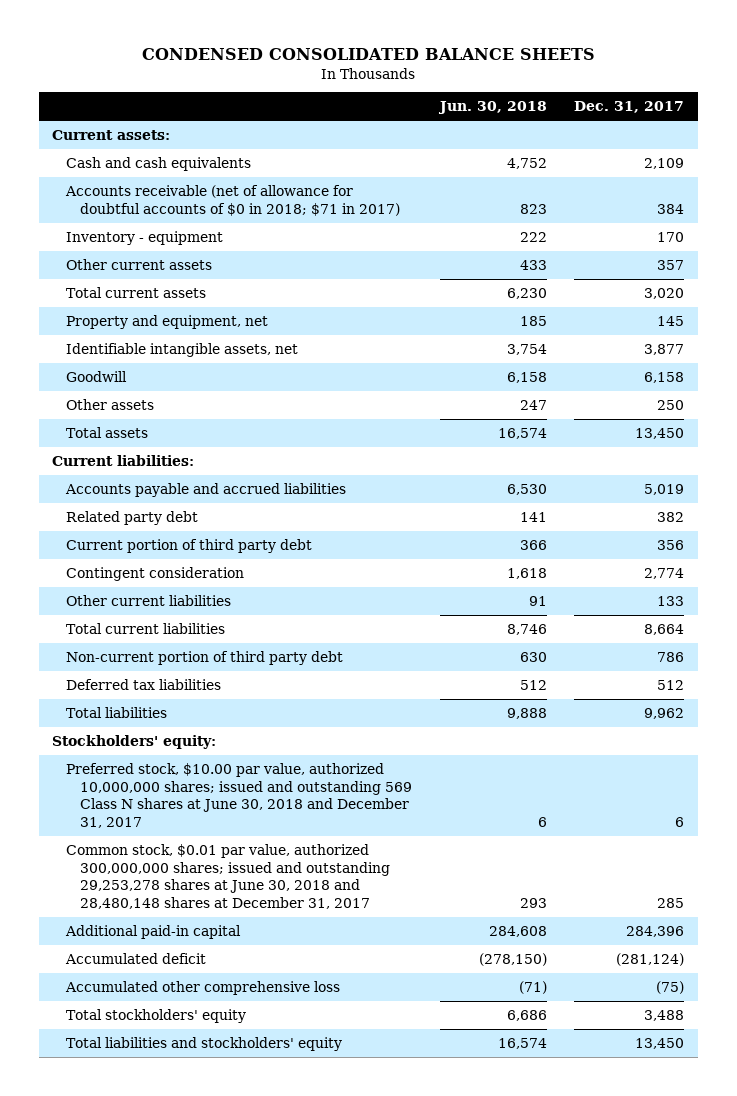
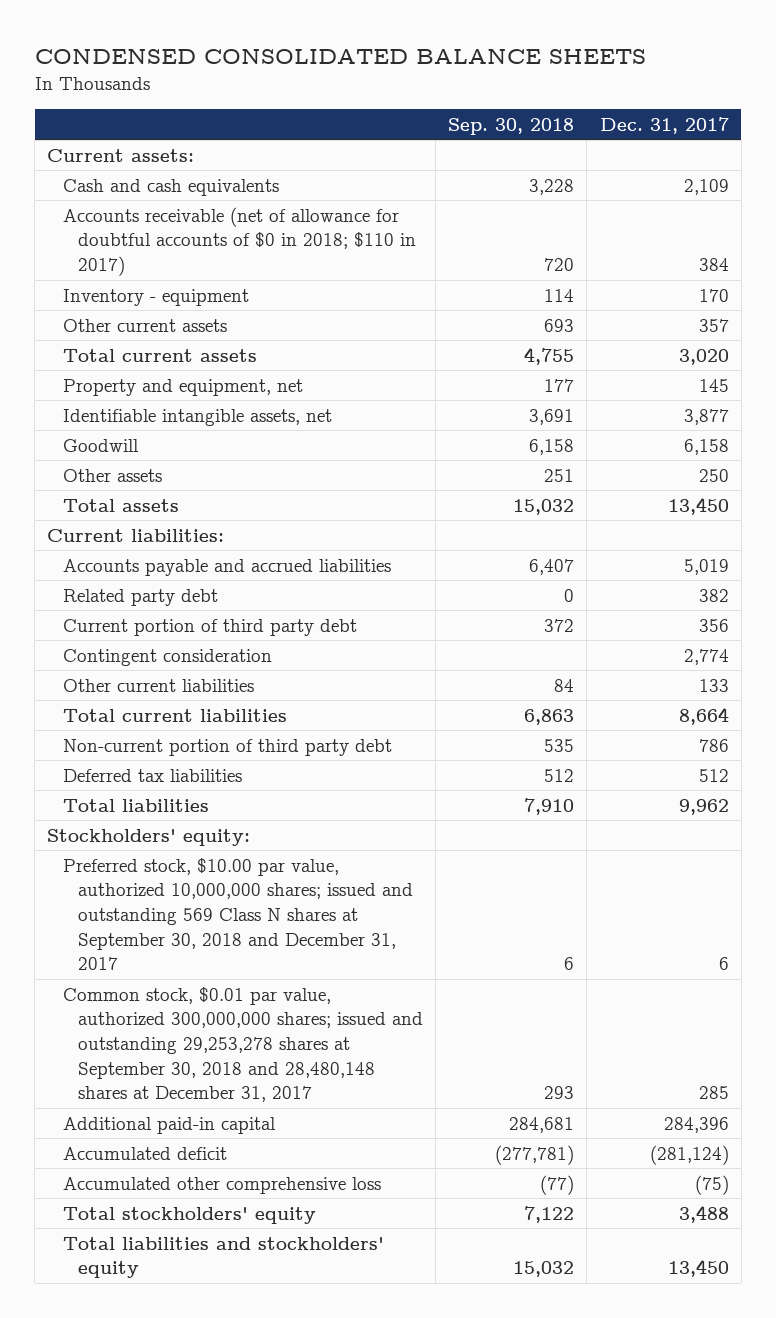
- | Jun. 30, 2018 | Dec. 31, 2017
+ | Sep. 30, 2018 | Dec. 31, 2017
- Accounts receivable (net of allowance for doubtful accounts of $0 in 2018; $71 in 2017) | 823 | 384
+ Accounts receivable (net of allowance for doubtful accounts of $0 in 2018; $110 in 2017) | 720 | 384
- Preferred stock, $10.00 par value, authorized 10,000,000 shares; issued and outstanding 569 Class N shares at June 30, 2018 and December 31, 2017 | 6 | 6
- Common stock, $0.01 par value, authorized 300,000,000 shares; issued and outstanding 29,253,278 shares at June 30, 2018 and 28,480,148 shares at December 31, 2017 | 293 | 285
+ Preferred stock, $10.00 par value, authorized 10,000,000 shares; issued and outstanding 569 Class N shares at September 30, 2018 and December 31, 2017 | 6 | 6
+ Common stock, $0.01 par value, authorized 300,000,000 shares; issued and outstanding 29,253,278 shares at September 30, 2018 and 28,480,148 shares at December 31, 2017 | 293 | 285

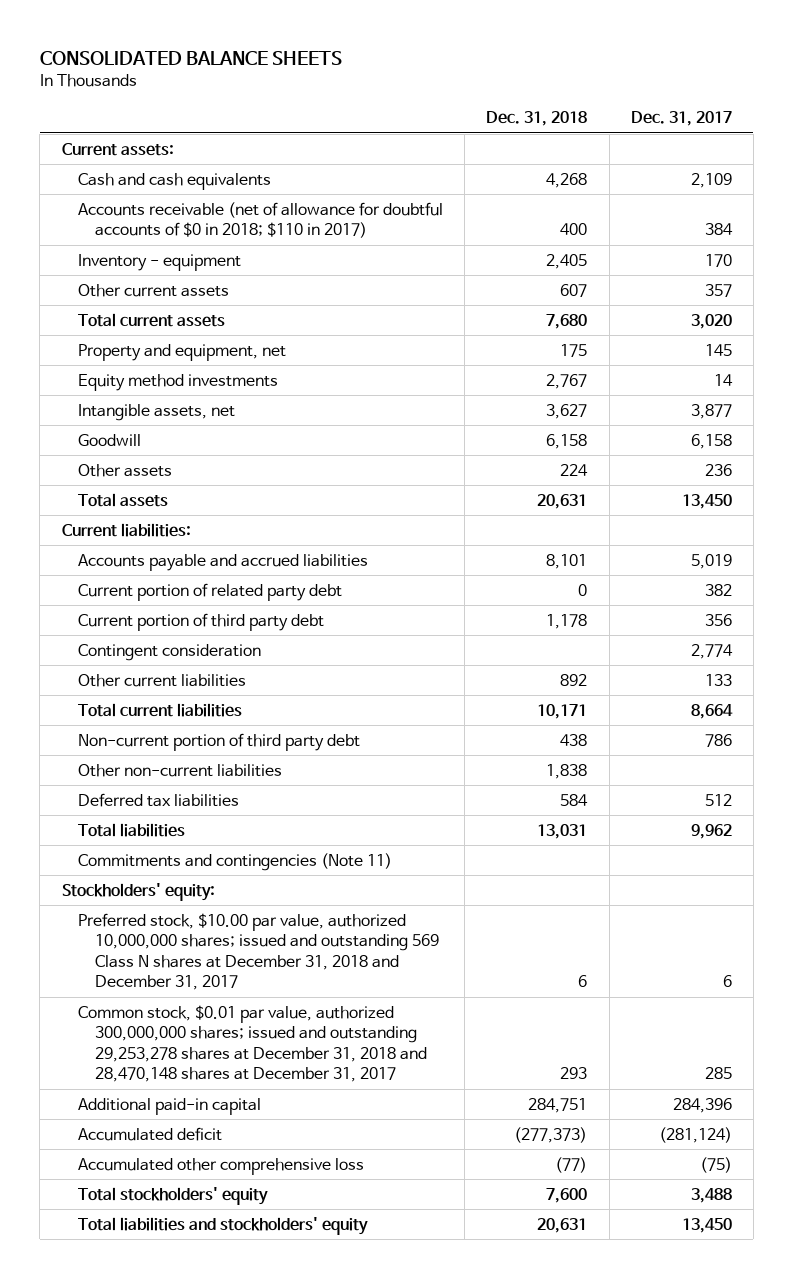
- CONDENSED CONSOLIDATED BALANCE SHEETS
+ CONSOLIDATED BALANCE SHEETS
- | Sep. 30, 2018 | Dec. 31, 2017
+ | Dec. 31, 2018 | Dec. 31, 2017
- Identifiable intangible assets, net | 3,691 | 3,877
+ Equity method investments | 2,767 | 14
+ Intangible assets, net | 3,627 | 3,877
- Other assets | 251 | 250
+ Other assets | 224 | 236
- Related party debt | 0 | 382
+ Current portion of related party debt | 0 | 382
+ Other non-current liabilities | 1,838 |
+ Commitments and contingencies (Note 11)
- Preferred stock, $10.00 par value, authorized 10,000,000 shares; issued and outstanding 569 Class N shares at September 30, 2018 and December 31, 2017 | 6 | 6
- Common stock, $0.01 par value, authorized 300,000,000 shares; issued and outstanding 29,253,278 shares at September 30, 2018 and 28,480,148 shares at December 31, 2017 | 293 | 285
+ Preferred stock, $10.00 par value, authorized 10,000,000 shares; issued and outstanding 569 Class N shares at December 31, 2018 and December 31, 2017 | 6 | 6
+ Common stock, $0.01 par value, authorized 300,000,000 shares; issued and outstanding 29,253,278 shares at December 31, 2018 and 28,470,148 shares at December 31, 2017 | 293 | 285

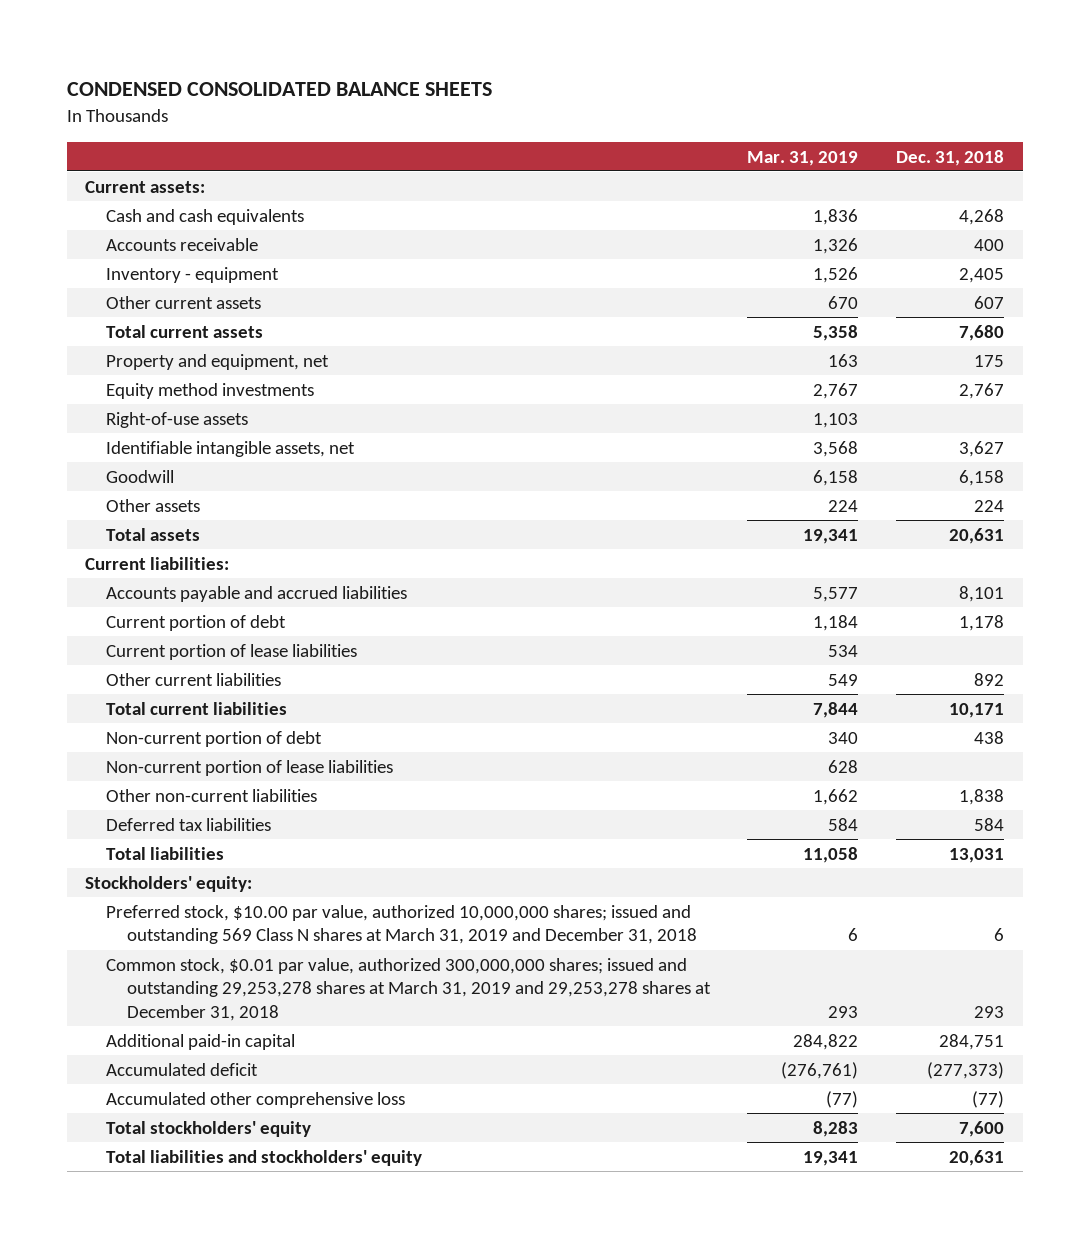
- CONSOLIDATED BALANCE SHEETS
+ CONDENSED CONSOLIDATED BALANCE SHEETS
- | Dec. 31, 2018 | Dec. 31, 2017
+ | Mar. 31, 2019 | Dec. 31, 2018
- Accounts receivable (net of allowance for doubtful accounts of $0 in 2018; $110 in 2017) | 400 | 384
+ Accounts receivable | 1,326 | 400
- Intangible assets, net | 3,627 | 3,877
+ Right-of-use assets | 1,103 |
+ Identifiable intangible assets, net | 3,568 | 3,627
- Current portion of related party debt | 0 | 382
- Current portion of third party debt | 1,178 | 356
- Contingent consideration | | 2,774
+ Current portion of debt | 1,184 | 1,178
+ Current portion of lease liabilities | 534 |
- Non-current portion of third party debt | 438 | 786
+ Non-current portion of debt | 340 | 438
+ Non-current portion of lease liabilities | 628 |
- Commitments and contingencies (Note 11)
- Preferred stock, $10.00 par value, authorized 10,000,000 shares; issued and outstanding 569 Class N shares at December 31, 2018 and December 31, 2017 | 6 | 6
- Common stock, $0.01 par value, authorized 300,000,000 shares; issued and outstanding 29,253,278 shares at December 31, 2018 and 28,470,148 shares at December 31, 2017 | 293 | 285
+ Preferred stock, $10.00 par value, authorized 10,000,000 shares; issued and outstanding 569 Class N shares at March 31, 2019 and December 31, 2018 | 6 | 6
+ Common stock, $0.01 par value, authorized 300,000,000 shares; issued and outstanding 29,253,278 shares at March 31, 2019 and 29,253,278 shares at December 31, 2018 | 293 | 293

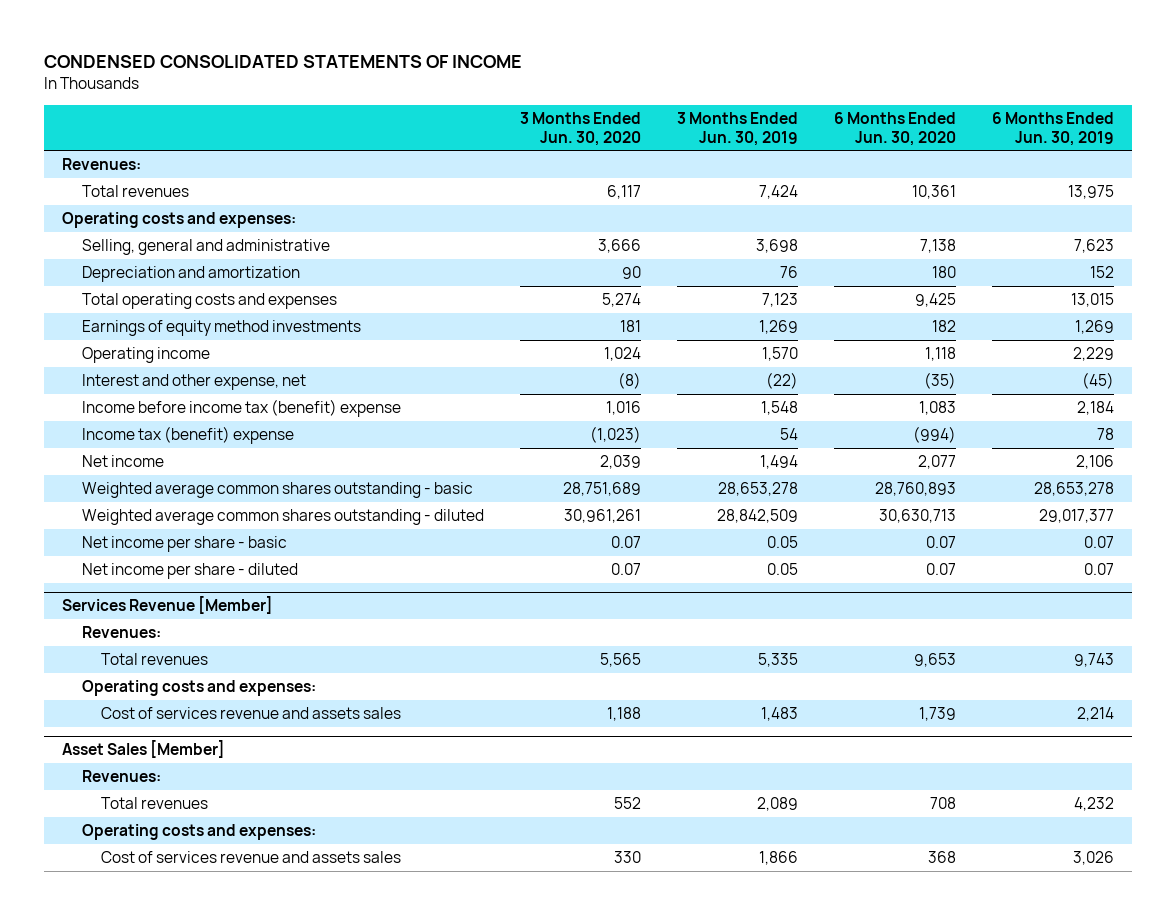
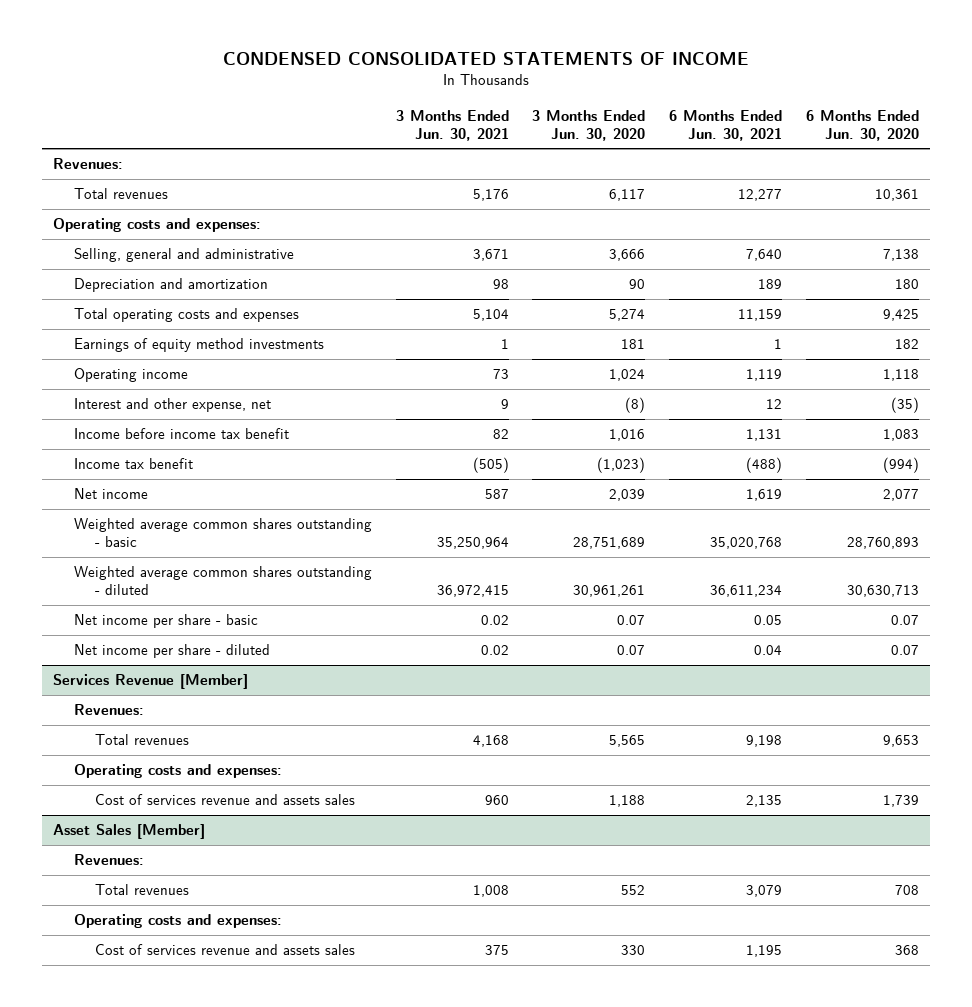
- | 3 Months Ended Jun. 30, 2020 | 3 Months Ended Jun. 30, 2019 | 6 Months Ended Jun. 30, 2020 | 6 Months Ended Jun. 30, 2019
+ | 3 Months Ended Jun. 30, 2021 | 3 Months Ended Jun. 30, 2020 | 6 Months Ended Jun. 30, 2021 | 6 Months Ended Jun. 30, 2020
- Income before income tax (benefit) expense | 1,016 | 1,548 | 1,083 | 2,184
- Income tax (benefit) expense | (1,023) | 54 | (994) | 78
+ Income before income tax benefit | 82 | 1,016 | 1,131 | 1,083
+ Income tax benefit | (505) | (1,023) | (488) | (994)

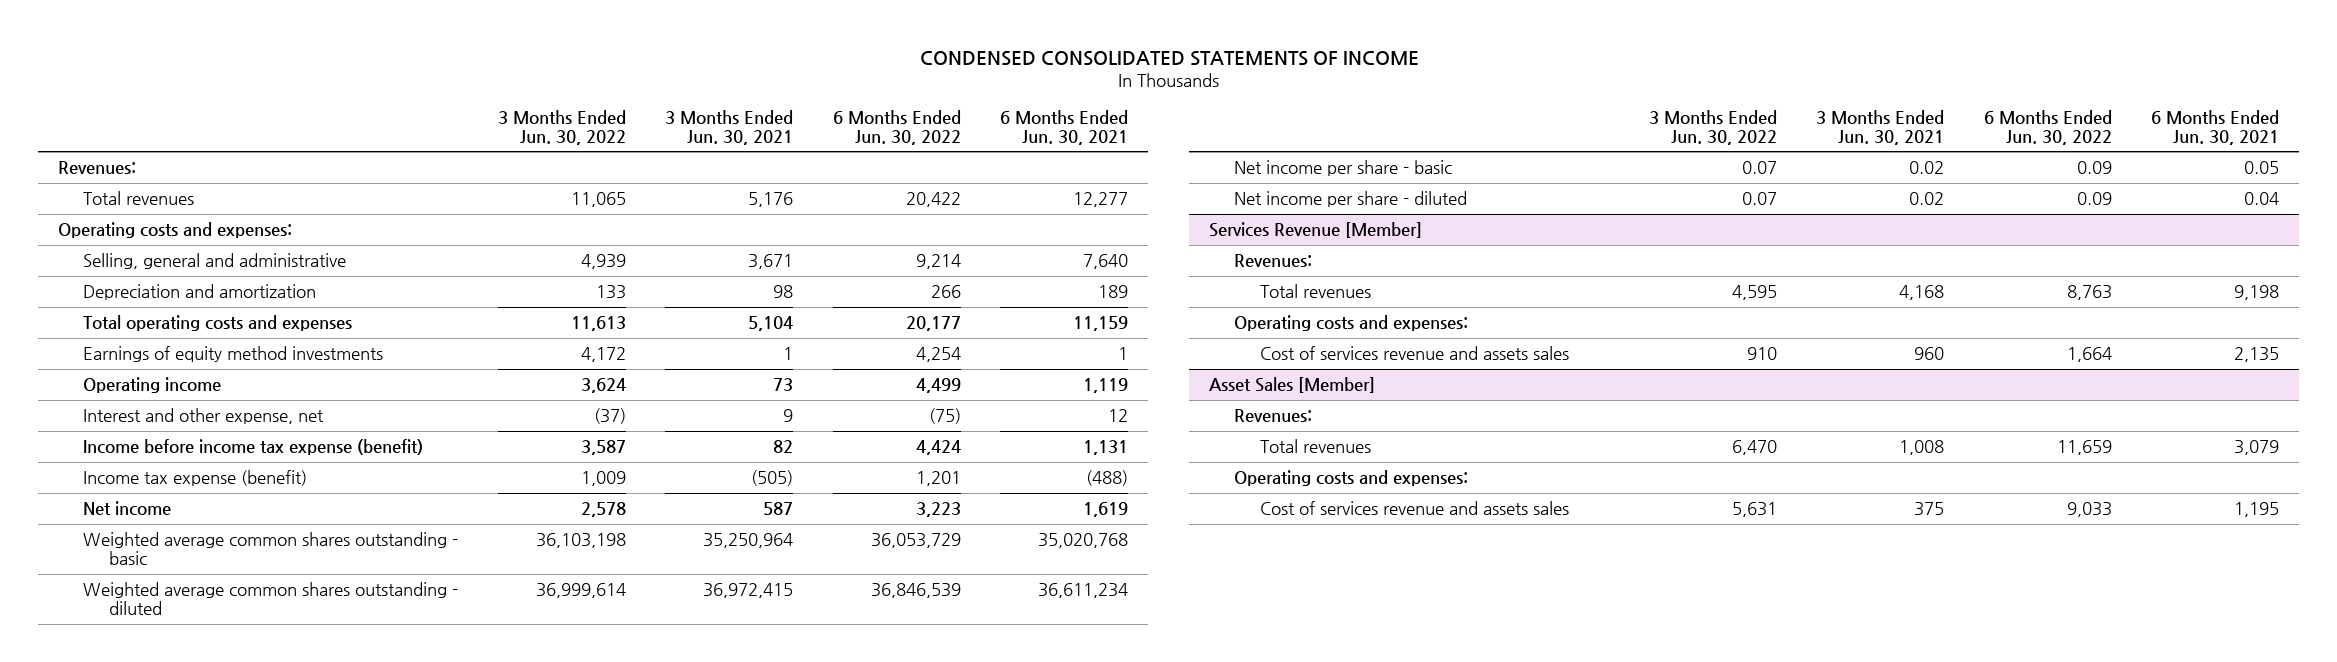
- | 3 Months Ended Jun. 30, 2021 | 3 Months Ended Jun. 30, 2020 | 6 Months Ended Jun. 30, 2021 | 6 Months Ended Jun. 30, 2020
+ | 3 Months Ended Jun. 30, 2022 | 3 Months Ended Jun. 30, 2021 | 6 Months Ended Jun. 30, 2022 | 6 Months Ended Jun. 30, 2021
- Income before income tax benefit | 82 | 1,016 | 1,131 | 1,083
- Income tax benefit | (505) | (1,023) | (488) | (994)
+ Income before income tax expense (benefit) | 3,587 | 82 | 4,424 | 1,131
+ Income tax expense (benefit) | 1,009 | (505) | 1,201 | (488)

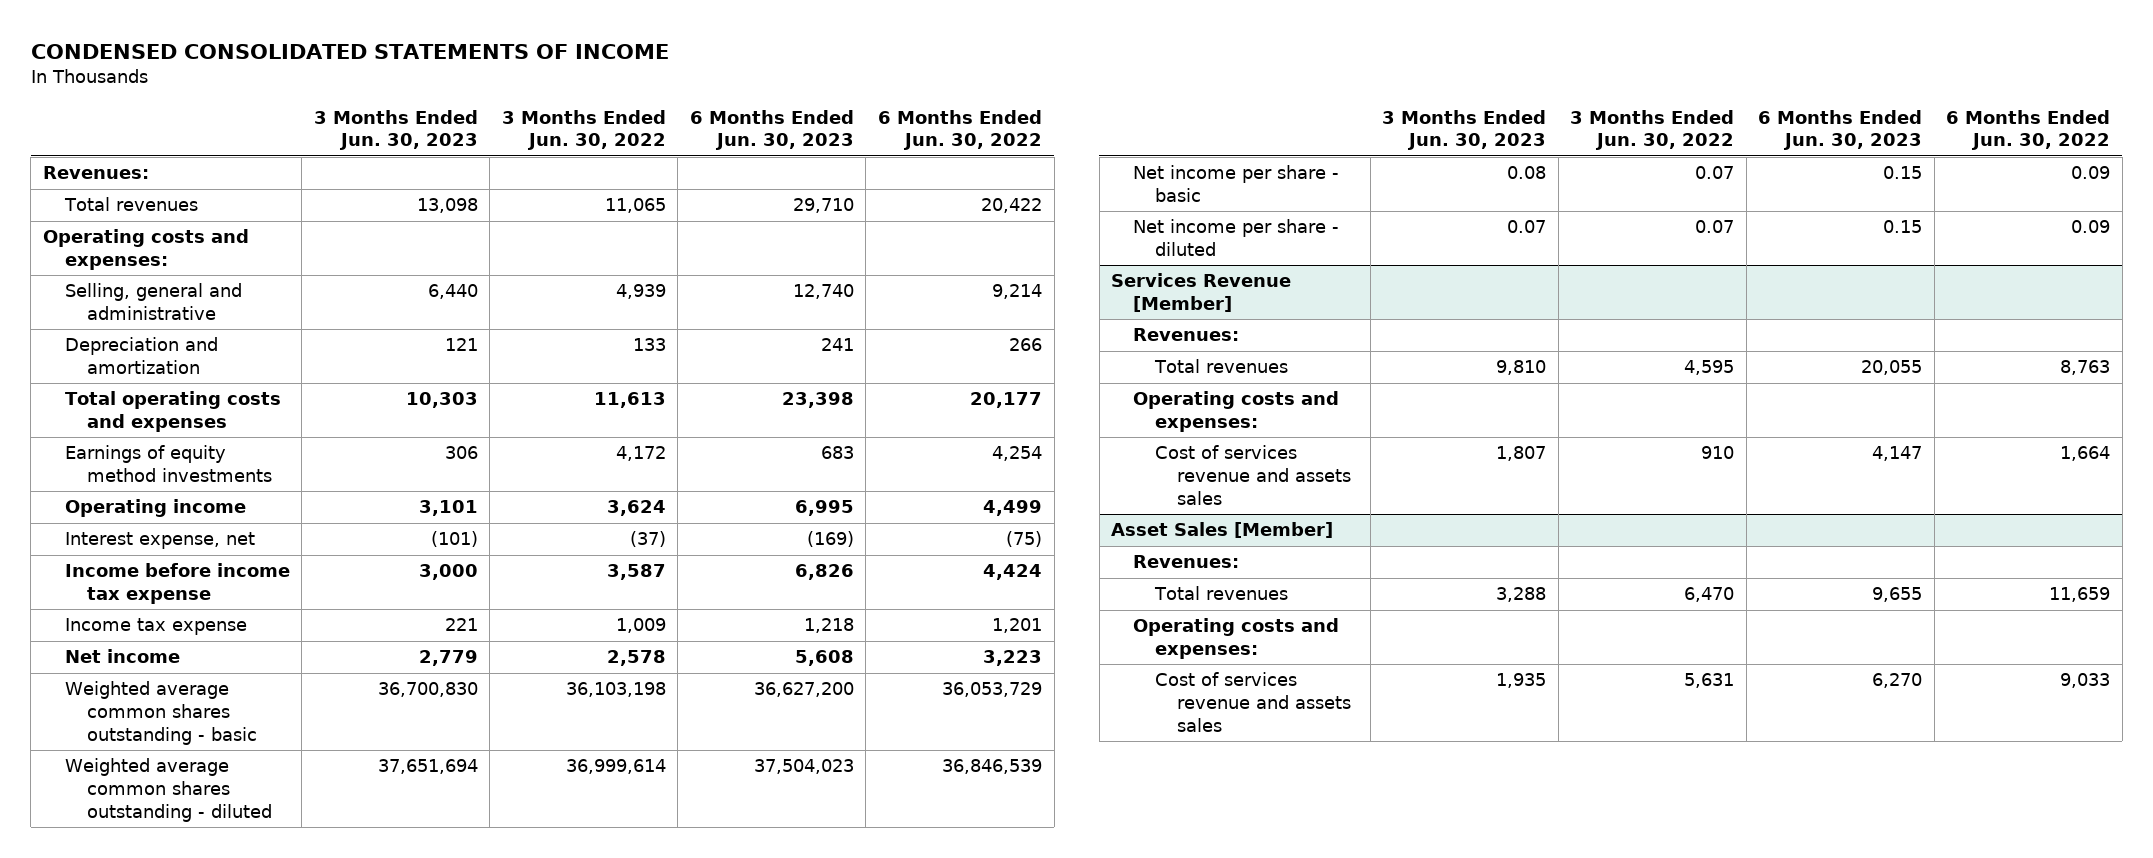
- | 3 Months Ended Jun. 30, 2022 | 3 Months Ended Jun. 30, 2021 | 6 Months Ended Jun. 30, 2022 | 6 Months Ended Jun. 30, 2021
+ | 3 Months Ended Jun. 30, 2023 | 3 Months Ended Jun. 30, 2022 | 6 Months Ended Jun. 30, 2023 | 6 Months Ended Jun. 30, 2022
- Interest and other expense, net | (37) | 9 | (75) | 12
- Income before income tax expense (benefit) | 3,587 | 82 | 4,424 | 1,131
- Income tax expense (benefit) | 1,009 | (505) | 1,201 | (488)
+ Interest expense, net | (101) | (37) | (169) | (75)
+ Income before income tax expense | 3,000 | 3,587 | 6,826 | 4,424
+ Income tax expense | 221 | 1,009 | 1,218 | 1,201

